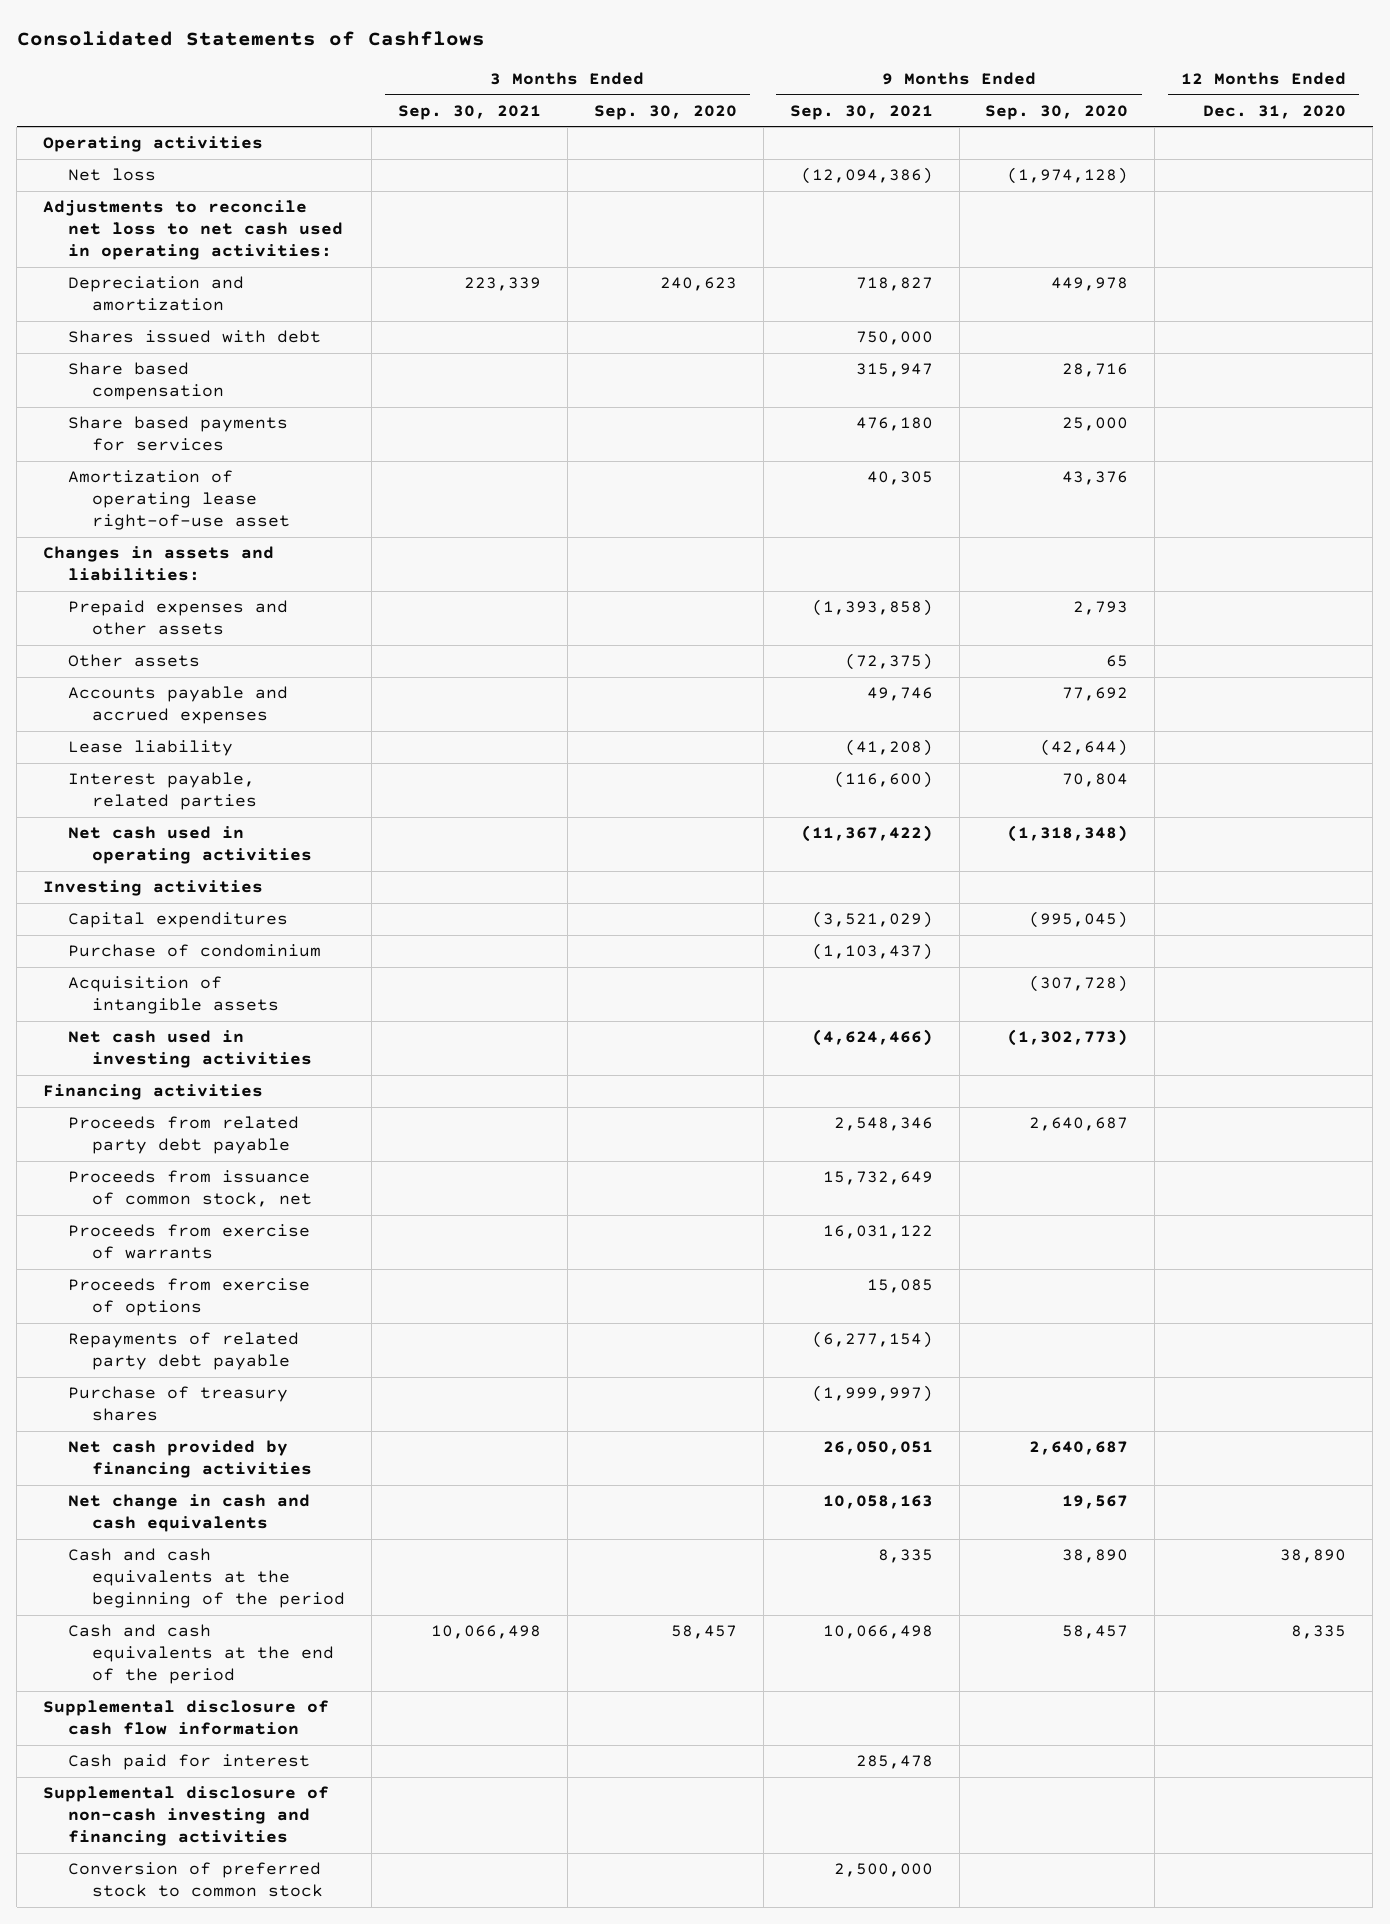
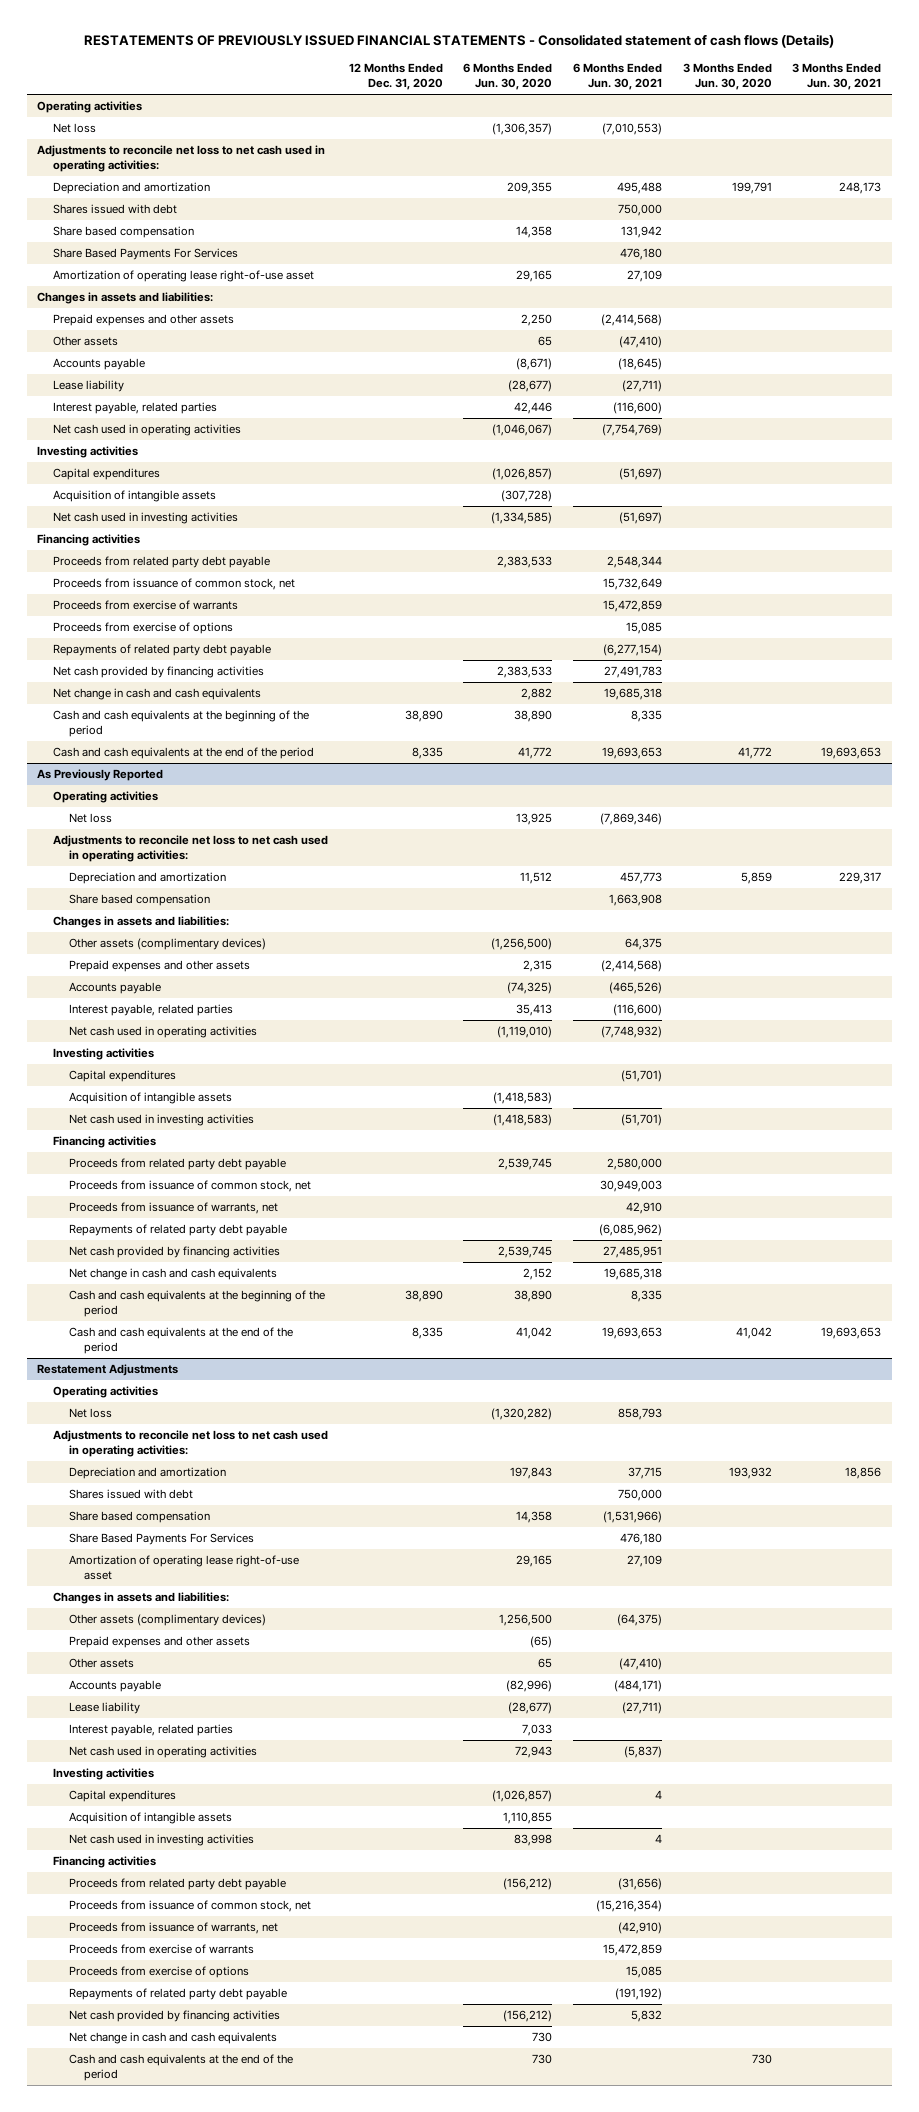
- Consolidated Statements of Cashflows
+ RESTATEMENTS OF PREVIOUSLY ISSUED FINANCIAL STATEMENTS - Consolidated statement of cash flows (Details)
- | 3 Months Ended Sep. 30, 2021 | 3 Months Ended Sep. 30, 2020 | 9 Months Ended Sep. 30, 2021 | 9 Months Ended Sep. 30, 2020 | 12 Months Ended Dec. 31, 2020
+ | 12 Months Ended Dec. 31, 2020 | 6 Months Ended Jun. 30, 2020 | 6 Months Ended Jun. 30, 2021 | 3 Months Ended Jun. 30, 2020 | 3 Months Ended Jun. 30, 2021
- Share based payments for services | | | 476,180 | 25,000 |
+ Share Based Payments For Services | | | 476,180 | |
- Accounts payable and accrued expenses | | | 49,746 | 77,692 |
+ Accounts payable | | (8,671) | (18,645) | |
- Purchase of condominium | | | (1,103,437) | |
- Purchase of treasury shares | | | (1,999,997) | |
- Supplemental disclosure of cash flow information
- Cash paid for interest | | | 285,478 | |
- Supplemental disclosure of non-cash investing and financing activities
- Conversion of preferred stock to common stock | | | 2,500,000 | |
+ As Previously Reported
+ Operating activities
+ Net loss | | 13,925 | (7,869,346) | |
+ Adjustments to reconcile net loss to net cash used in operating activities:
+ Depreciation and amortization | | 11,512 | 457,773 | 5,859 | 229,317
+ Share based compensation | | | 1,663,908 | |
+ Changes in assets and liabilities:
+ Other assets (complimentary devices) | | (1,256,500) | 64,375 | |
+ Prepaid expenses and other assets | | 2,315 | (2,414,568) | |
+ Accounts payable | | (74,325) | (465,526) | |
+ Interest payable, related parties | | 35,413 | (116,600) | |
+ Net cash used in operating activities | | (1,119,010) | (7,748,932) | |
+ Investing activities
+ Capital expenditures | | | (51,701) | |
+ Acquisition of intangible assets | | (1,418,583) | | |
+ Net cash used in investing activities | | (1,418,583) | (51,701) | |
+ Financing activities
+ Proceeds from related party debt payable | | 2,539,745 | 2,580,000 | |
+ Proceeds from issuance of common stock, net | | | 30,949,003 | |
+ Proceeds from issuance of warrants, net | | | 42,910 | |
+ Repayments of related party debt payable | | | (6,085,962) | |
+ Net cash provided by financing activities | | 2,539,745 | 27,485,951 | |
+ Net change in cash and cash equivalents | | 2,152 | 19,685,318 | |
+ Cash and cash equivalents at the beginning of the period | 38,890 | 38,890 | 8,335 | |
+ Cash and cash equivalents at the end of the period | 8,335 | 41,042 | 19,693,653 | 41,042 | 19,693,653
+ Restatement Adjustments
+ Operating activities
+ Net loss | | (1,320,282) | 858,793 | |
+ Adjustments to reconcile net loss to net cash used in operating activities:
+ Depreciation and amortization | | 197,843 | 37,715 | 193,932 | 18,856
+ Shares issued with debt | | | 750,000 | |
+ Share based compensation | | 14,358 | (1,531,966) | |
+ Share Based Payments For Services | | | 476,180 | |
+ Amortization of operating lease right-of-use asset | | 29,165 | 27,109 | |
+ Changes in assets and liabilities:
+ Other assets (complimentary devices) | | 1,256,500 | (64,375) | |
+ Prepaid expenses and other assets | | (65) | | |
+ Other assets | | 65 | (47,410) | |
+ Accounts payable | | (82,996) | (484,171) | |
+ Lease liability | | (28,677) | (27,711) | |
+ Interest payable, related parties | | 7,033 | | |
+ Net cash used in operating activities | | 72,943 | (5,837) | |
+ Investing activities
+ Capital expenditures | | (1,026,857) | 4 | |
+ Acquisition of intangible assets | | 1,110,855 | | |
+ Net cash used in investing activities | | 83,998 | 4 | |
+ Financing activities
+ Proceeds from related party debt payable | | (156,212) | (31,656) | |
+ Proceeds from issuance of common stock, net | | | (15,216,354) | |
+ Proceeds from issuance of warrants, net | | | (42,910) | |
+ Proceeds from exercise of warrants | | | 15,472,859 | |
+ Proceeds from exercise of options | | | 15,085 | |
+ Repayments of related party debt payable | | | (191,192) | |
+ Net cash provided by financing activities | | (156,212) | 5,832 | |
+ Net change in cash and cash equivalents | | 730 | | |
+ Cash and cash equivalents at the end of the period | | 730 | | 730 |

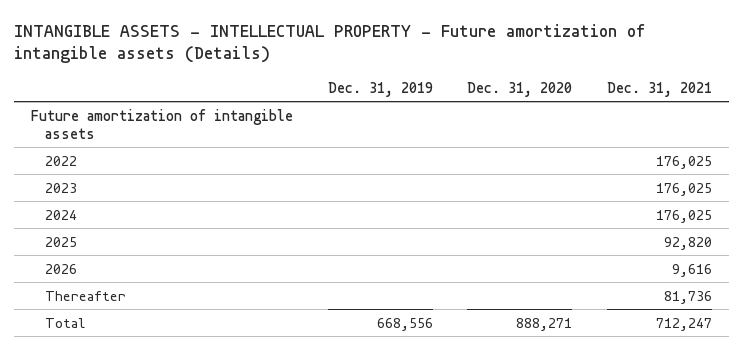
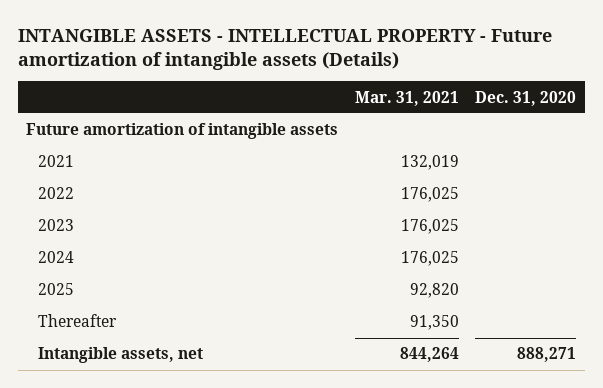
- | Dec. 31, 2019 | Dec. 31, 2020 | Dec. 31, 2021
+ | Mar. 31, 2021 | Dec. 31, 2020
+ 2021 | 132,019 |
- 2026 | | | 9,616
- Total | 668,556 | 888,271 | 712,247
+ Intangible assets, net | 844,264 | 888,271

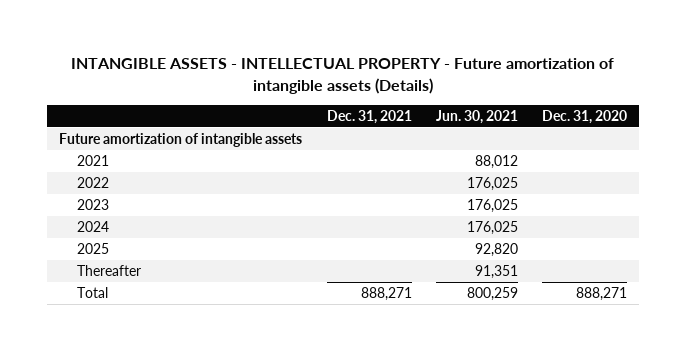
- | Mar. 31, 2021 | Dec. 31, 2020
+ | Dec. 31, 2021 | Jun. 30, 2021 | Dec. 31, 2020
- Intangible assets, net | 844,264 | 888,271
+ Total | 888,271 | 800,259 | 888,271

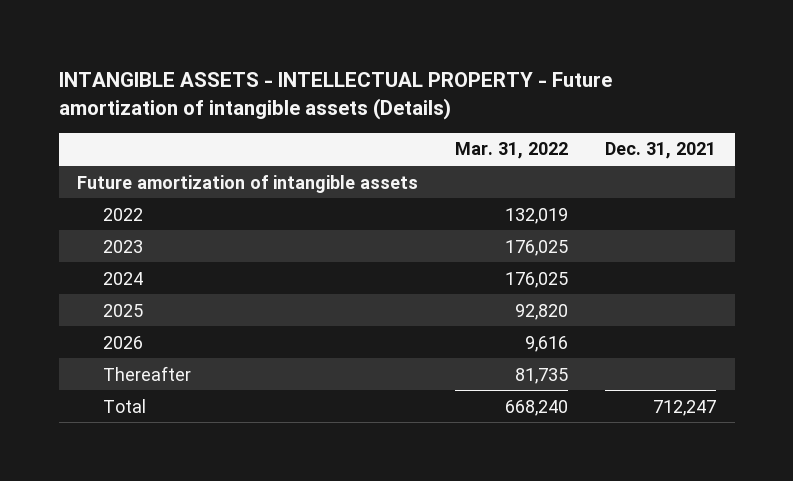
- | Dec. 31, 2021 | Jun. 30, 2021 | Dec. 31, 2020
+ | Mar. 31, 2022 | Dec. 31, 2021
- 2021 | | 88,012 |
+ 2026 | 9,616 |
- Total | 888,271 | 800,259 | 888,271
+ Total | 668,240 | 712,247

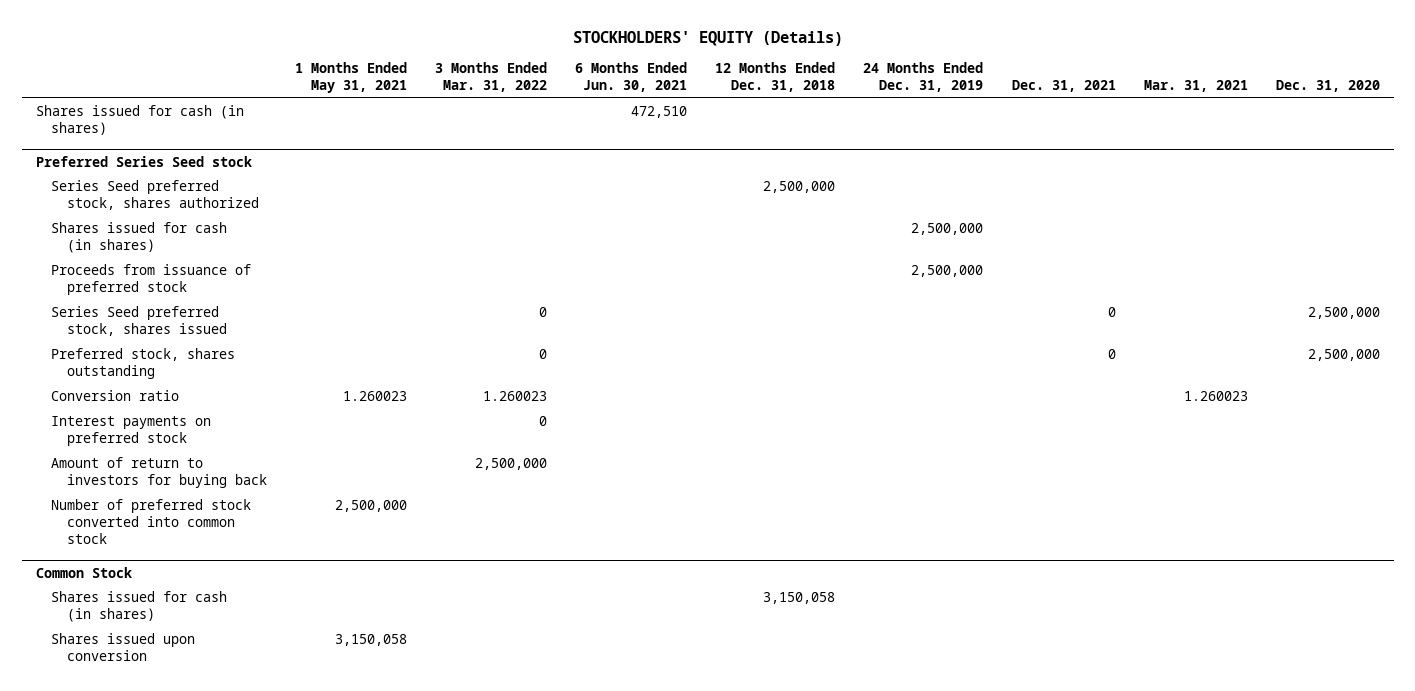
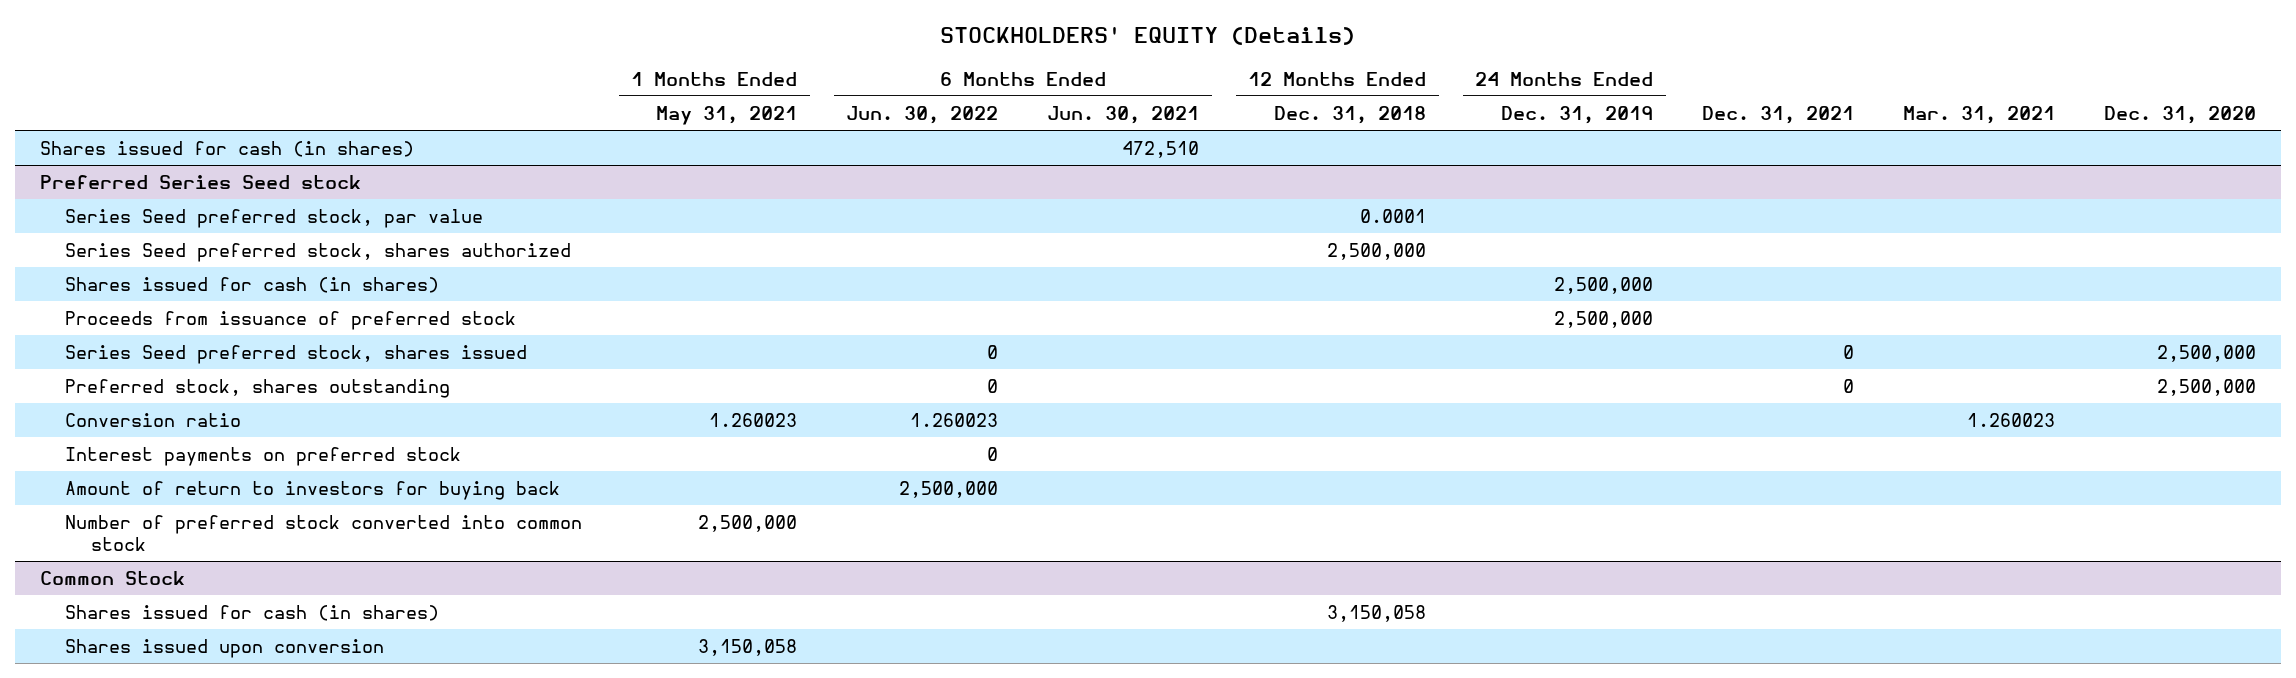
- | 1 Months Ended May 31, 2021 | 3 Months Ended Mar. 31, 2022 | 6 Months Ended Jun. 30, 2021 | 12 Months Ended Dec. 31, 2018 | 24 Months Ended Dec. 31, 2019 | Dec. 31, 2021 | Mar. 31, 2021 | Dec. 31, 2020
+ | 1 Months Ended May 31, 2021 | 6 Months Ended Jun. 30, 2022 | 6 Months Ended Jun. 30, 2021 | 12 Months Ended Dec. 31, 2018 | 24 Months Ended Dec. 31, 2019 | Dec. 31, 2021 | Mar. 31, 2021 | Dec. 31, 2020
@ Preferred Series Seed stock
+ Series Seed preferred stock, par value | | | | 0.0001 | | | |

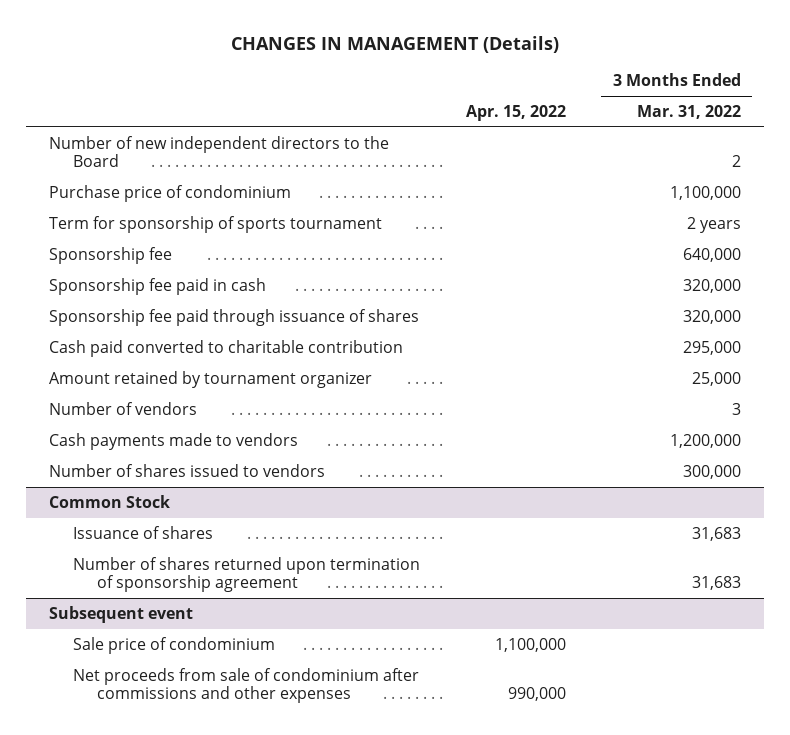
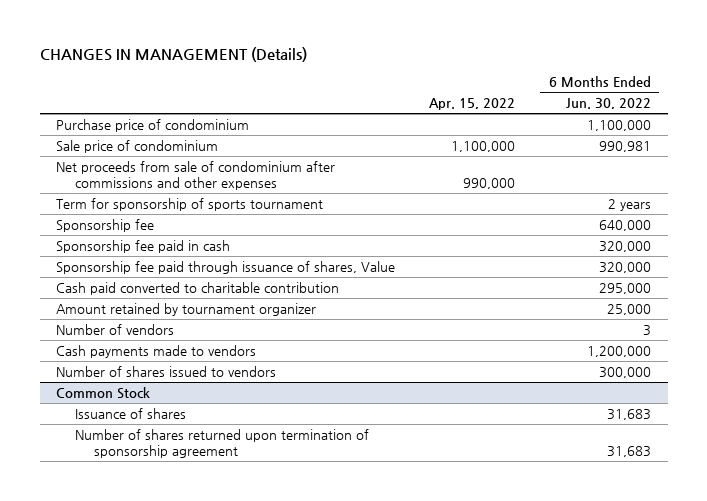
- | Apr. 15, 2022 | 3 Months Ended Mar. 31, 2022
+ | Apr. 15, 2022 | 6 Months Ended Jun. 30, 2022
- Number of new independent directors to the Board | | 2
+ Sale price of condominium | 1,100,000 | 990,981
+ Net proceeds from sale of condominium after commissions and other expenses | 990,000 |
- Sponsorship fee paid through issuance of shares | | 320,000
+ Sponsorship fee paid through issuance of shares, Value | | 320,000
- Subsequent event
- Sale price of condominium | 1,100,000 |
- Net proceeds from sale of condominium after commissions and other expenses | 990,000 |

